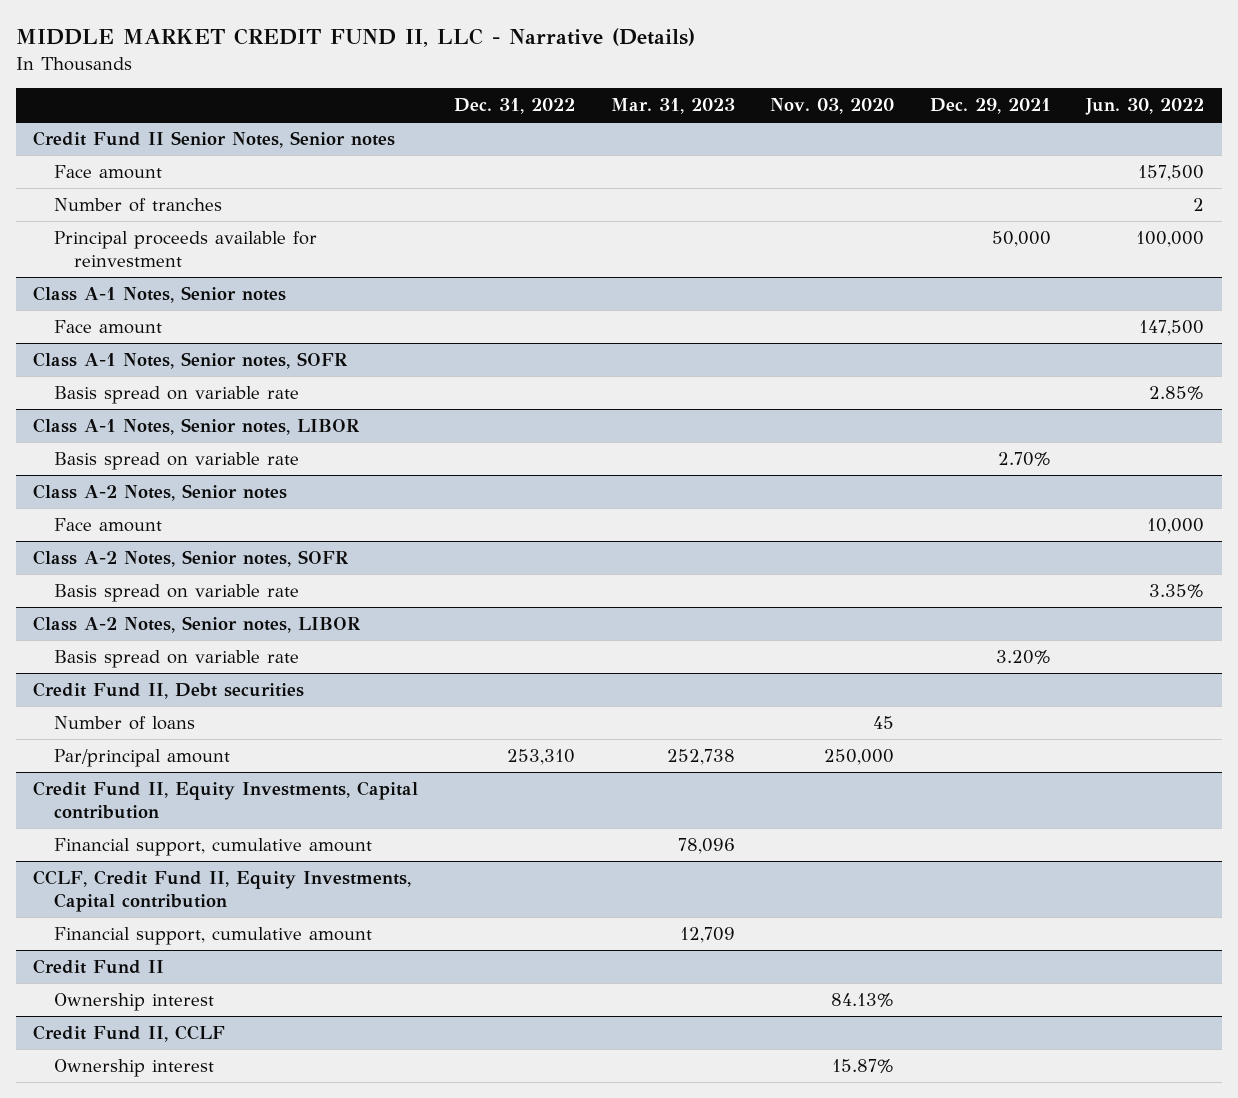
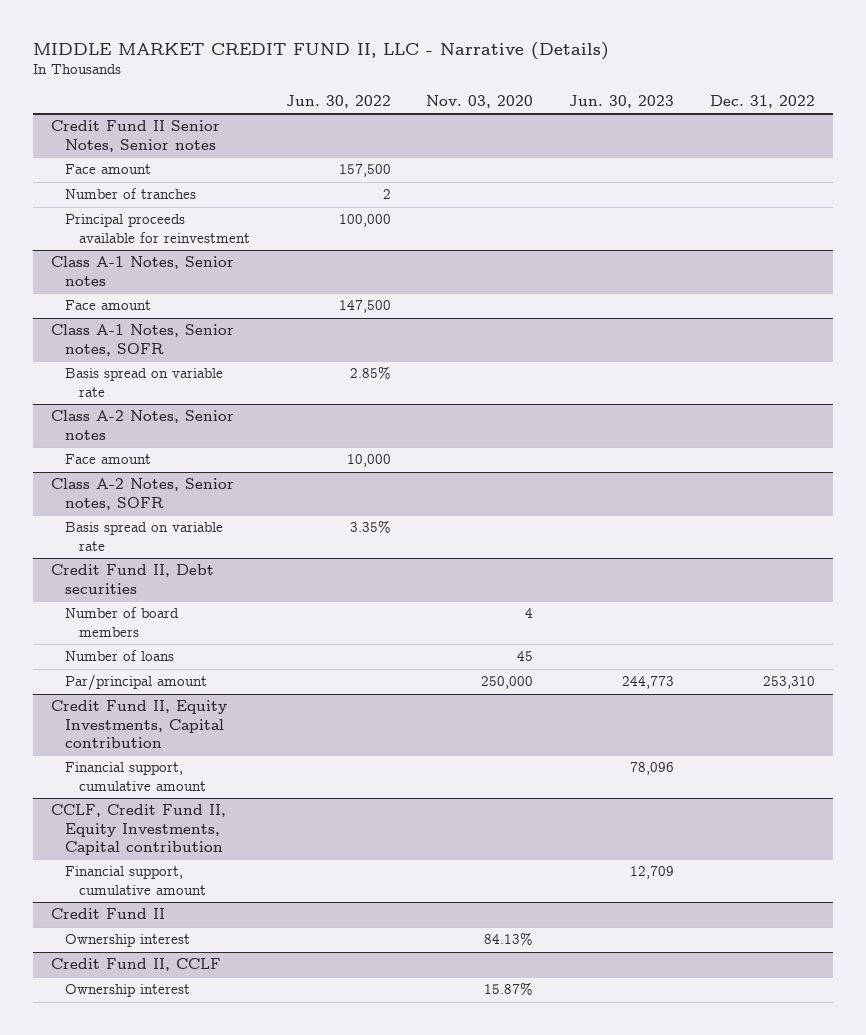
- | Dec. 31, 2022 | Mar. 31, 2023 | Nov. 03, 2020 | Dec. 29, 2021 | Jun. 30, 2022
+ | Jun. 30, 2022 | Nov. 03, 2020 | Jun. 30, 2023 | Dec. 31, 2022
- Class A-1 Notes, Senior notes, LIBOR
- Basis spread on variable rate | | | | 2.70% |
- Class A-2 Notes, Senior notes, LIBOR
- Basis spread on variable rate | | | | 3.20% |
@ Credit Fund II, Debt securities
+ Number of board members | | 4 | |

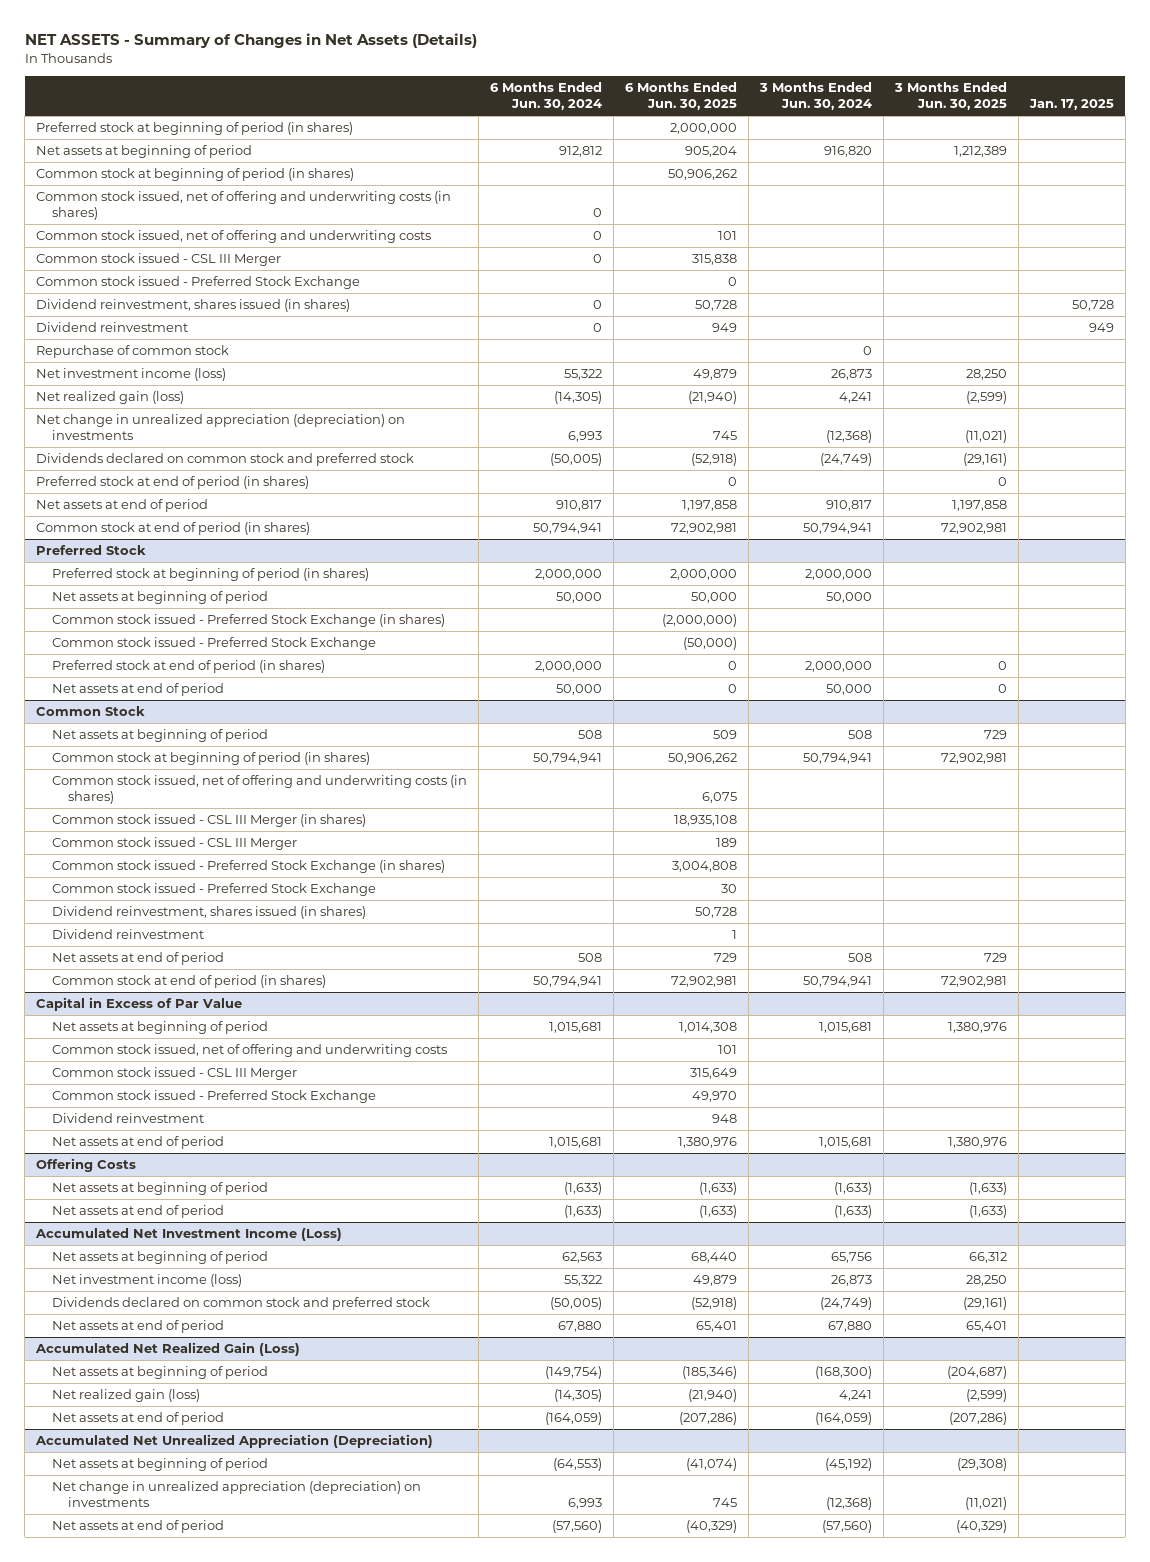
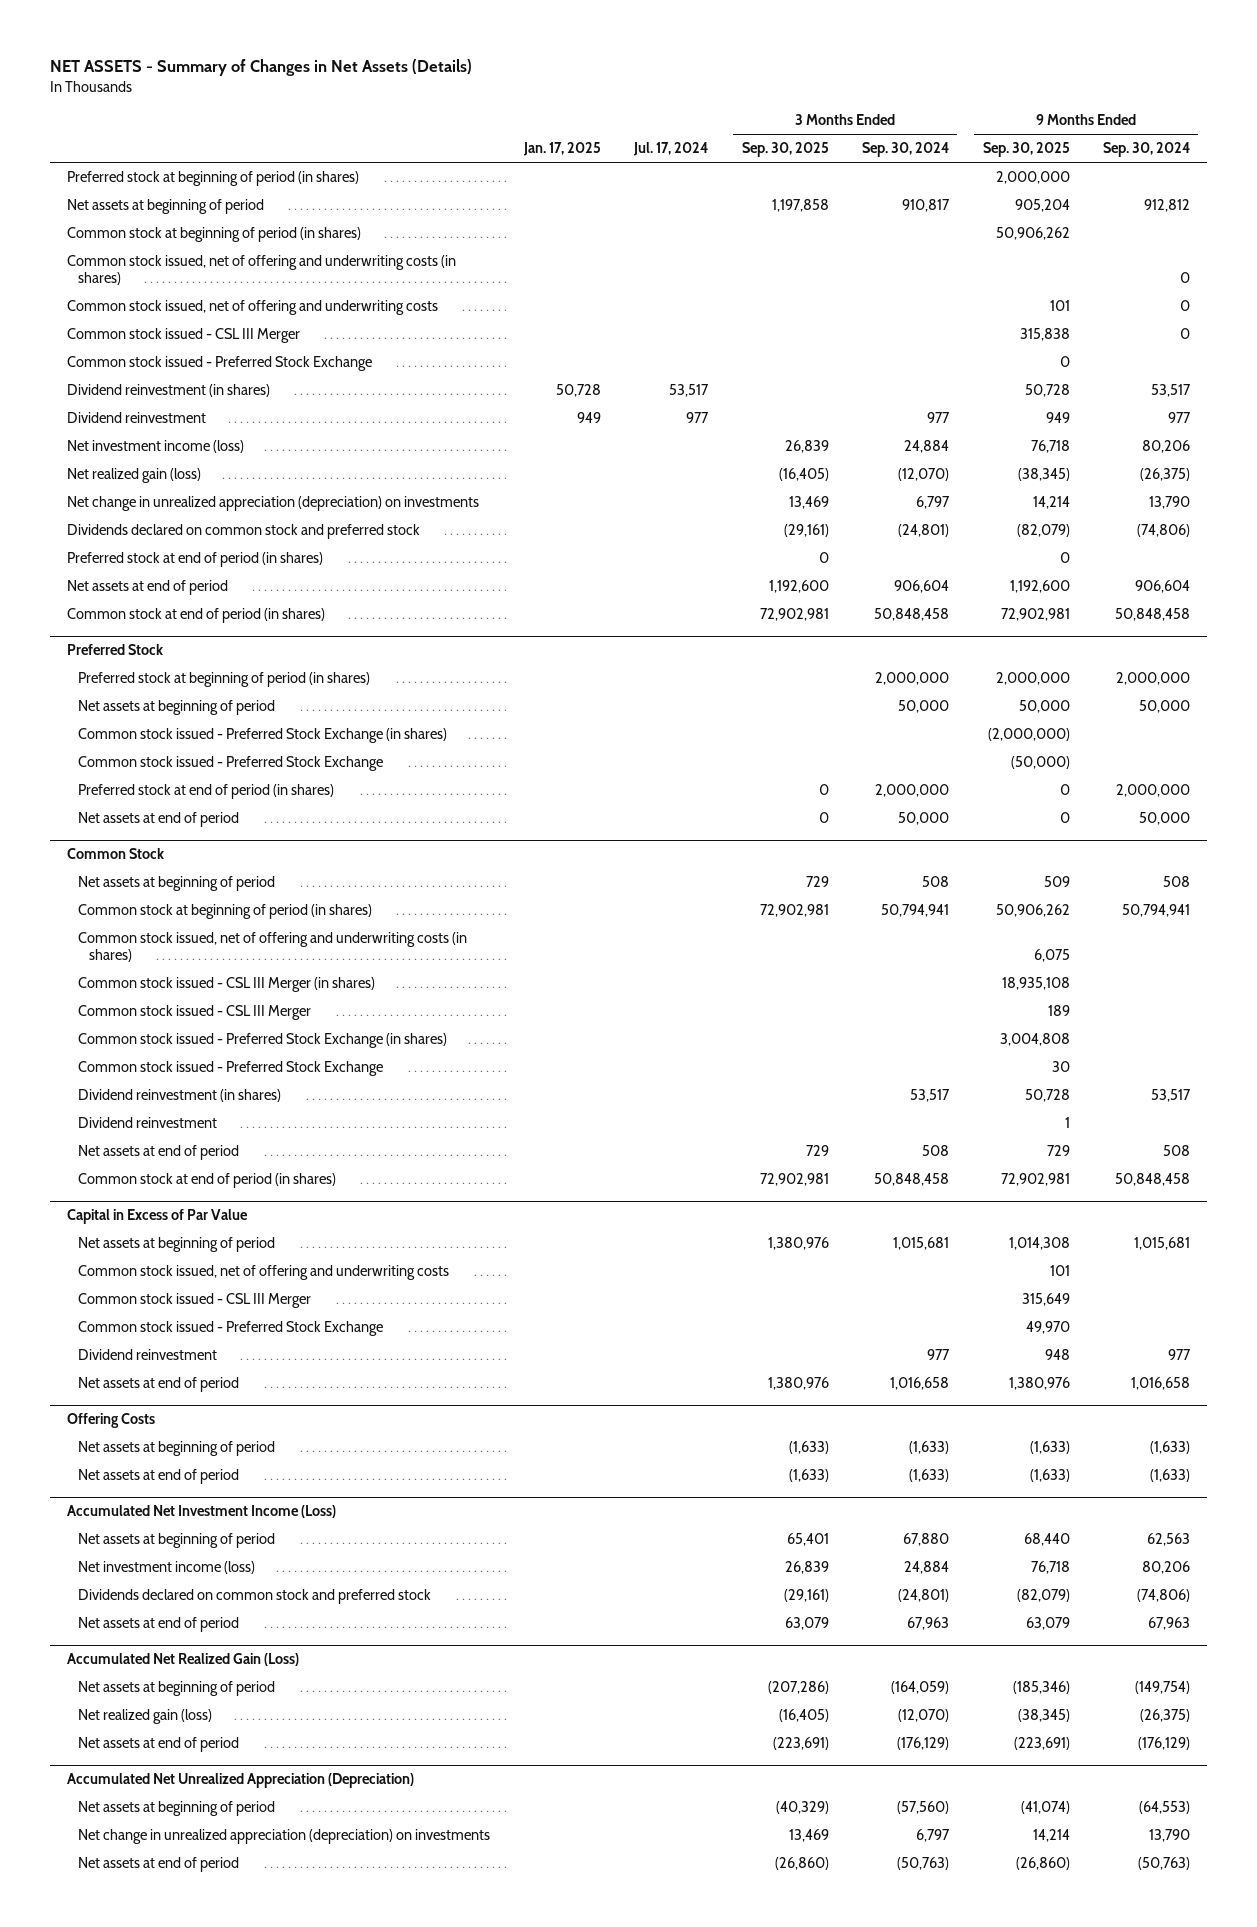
- | 6 Months Ended Jun. 30, 2024 | 6 Months Ended Jun. 30, 2025 | 3 Months Ended Jun. 30, 2024 | 3 Months Ended Jun. 30, 2025 | Jan. 17, 2025
+ | Jan. 17, 2025 | Jul. 17, 2024 | 3 Months Ended Sep. 30, 2025 | 3 Months Ended Sep. 30, 2024 | 9 Months Ended Sep. 30, 2025 | 9 Months Ended Sep. 30, 2024
- Dividend reinvestment, shares issued (in shares) | 0 | 50,728 | | | 50,728
+ Dividend reinvestment (in shares) | 50,728 | 53,517 | | | 50,728 | 53,517
- Repurchase of common stock | | | 0 | |
@ Common Stock
- Dividend reinvestment, shares issued (in shares) | | 50,728 | | |
+ Dividend reinvestment (in shares) | | | | 53,517 | 50,728 | 53,517

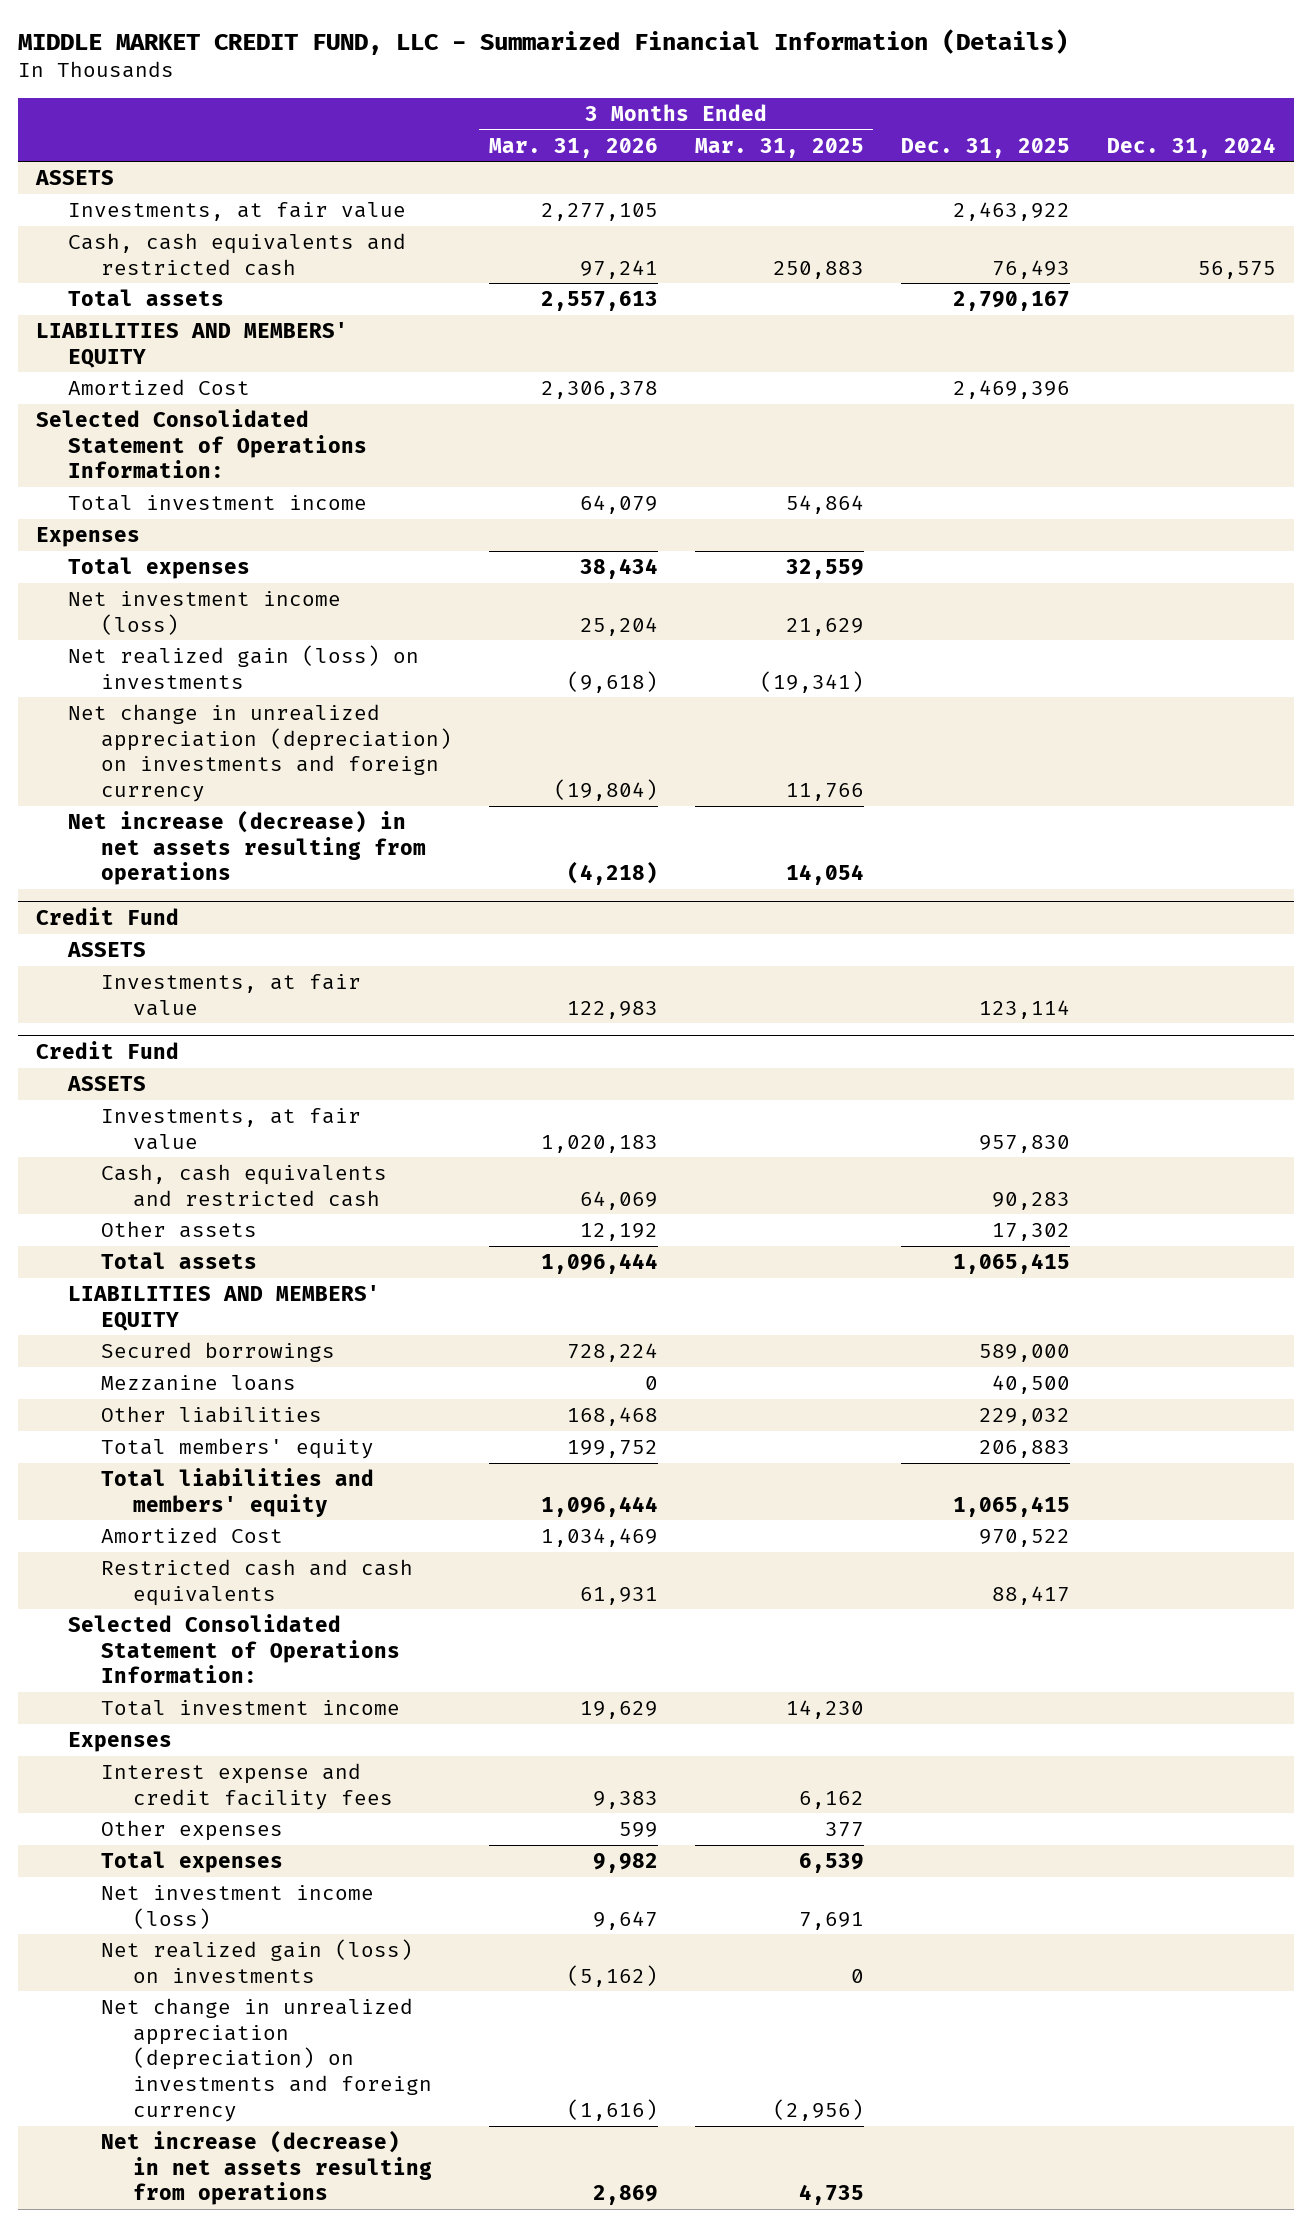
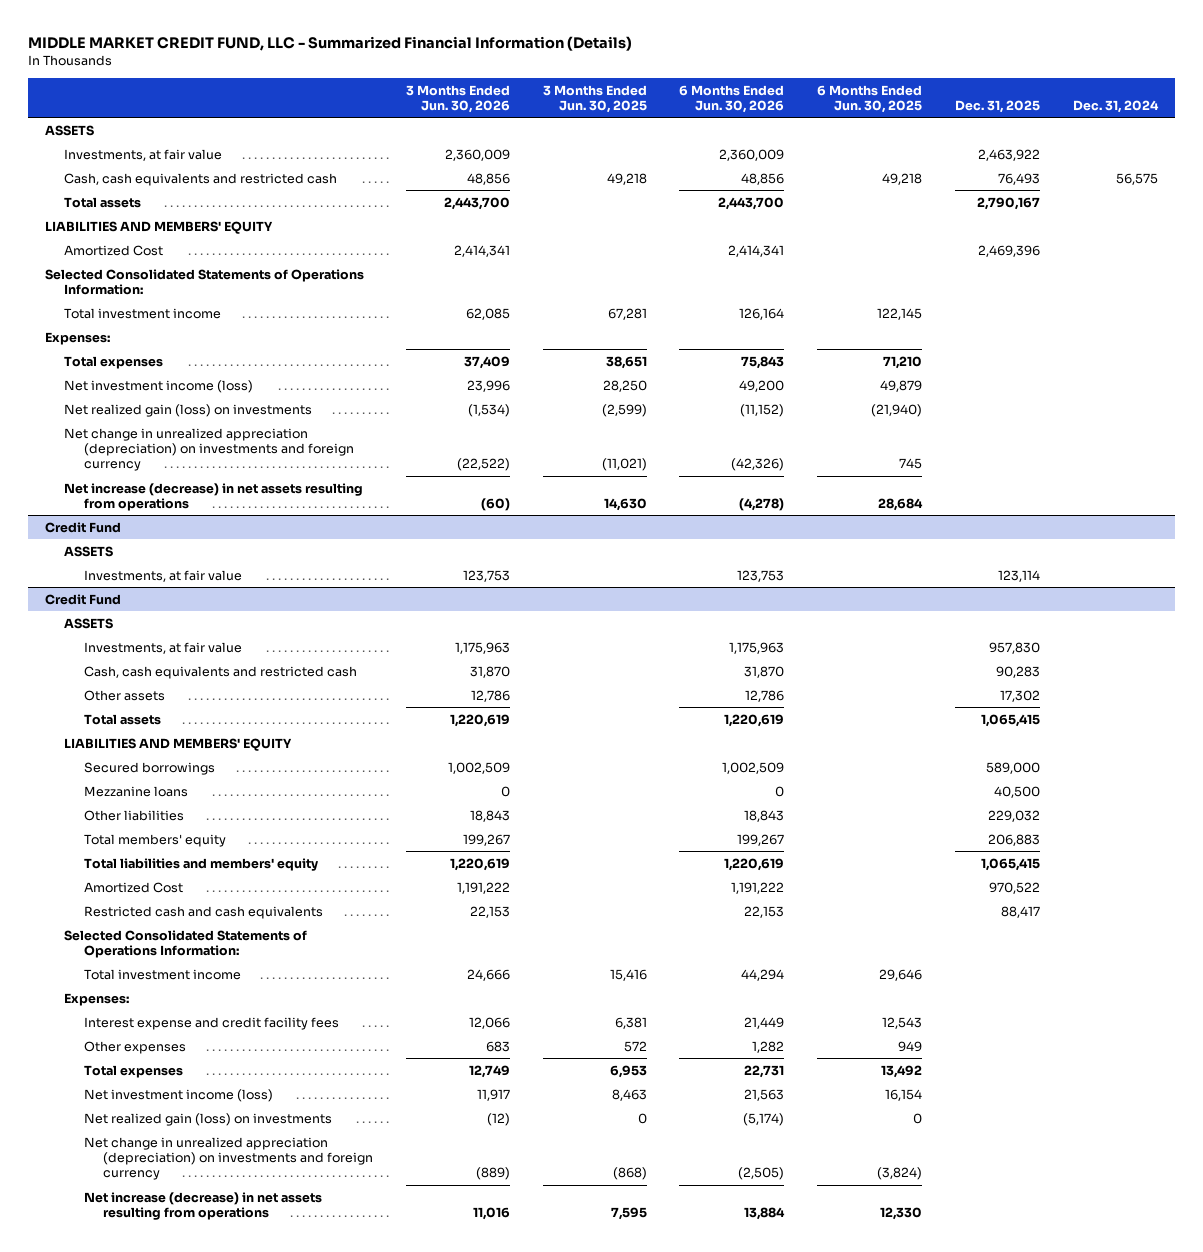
- | 3 Months Ended Mar. 31, 2026 | 3 Months Ended Mar. 31, 2025 | Dec. 31, 2025 | Dec. 31, 2024
+ | 3 Months Ended Jun. 30, 2026 | 3 Months Ended Jun. 30, 2025 | 6 Months Ended Jun. 30, 2026 | 6 Months Ended Jun. 30, 2025 | Dec. 31, 2025 | Dec. 31, 2024
- Selected Consolidated Statement of Operations Information:
+ Selected Consolidated Statements of Operations Information:
- Expenses
+ Expenses:
@ Credit Fund
- Selected Consolidated Statement of Operations Information:
+ Selected Consolidated Statements of Operations Information:
- Expenses
+ Expenses:

